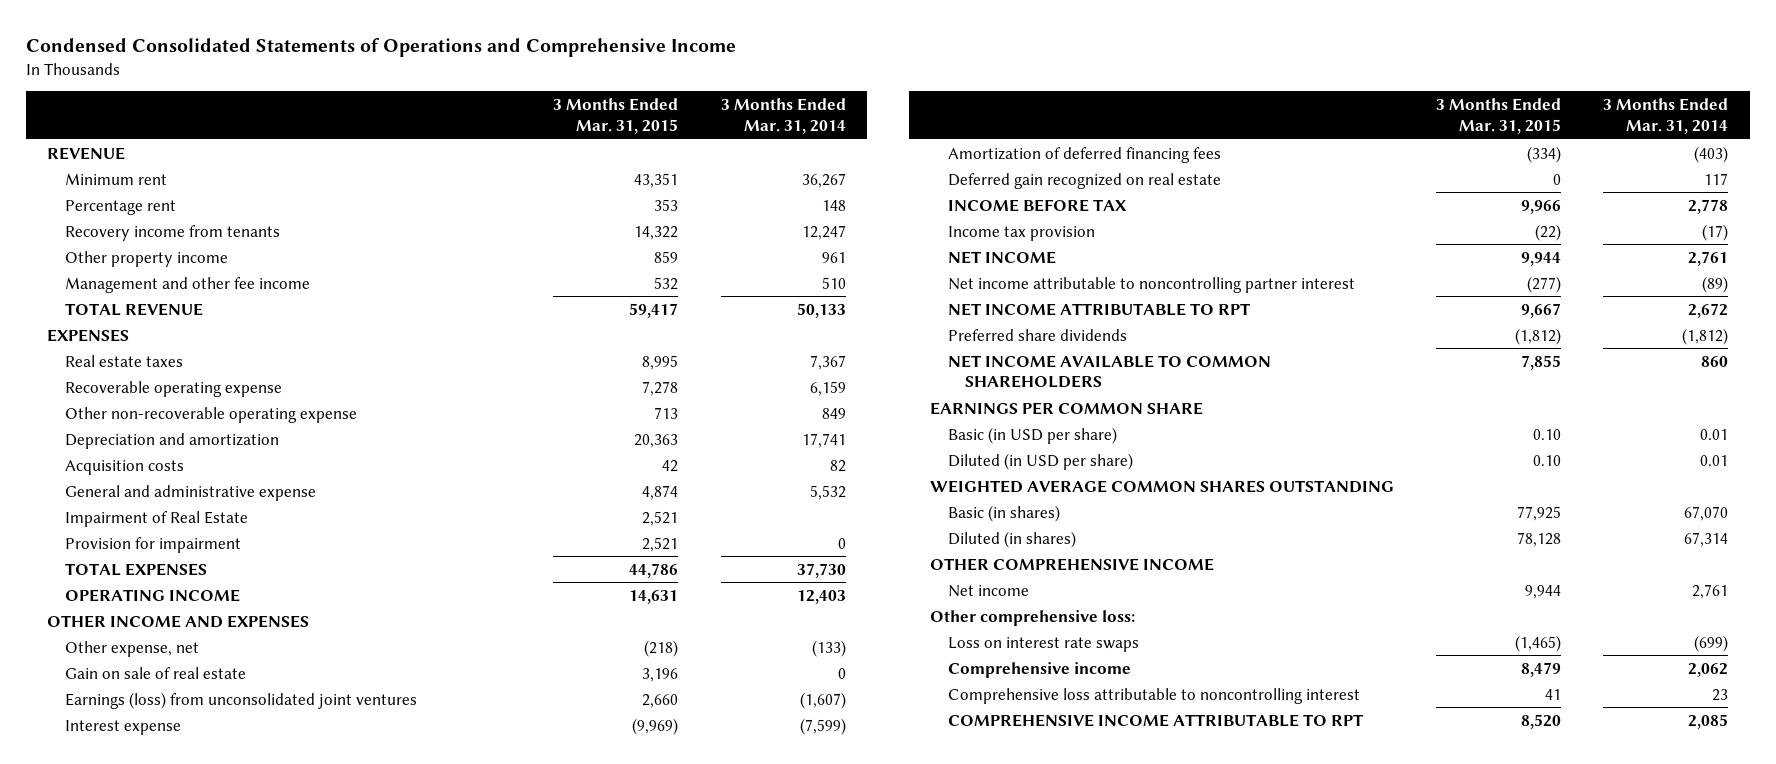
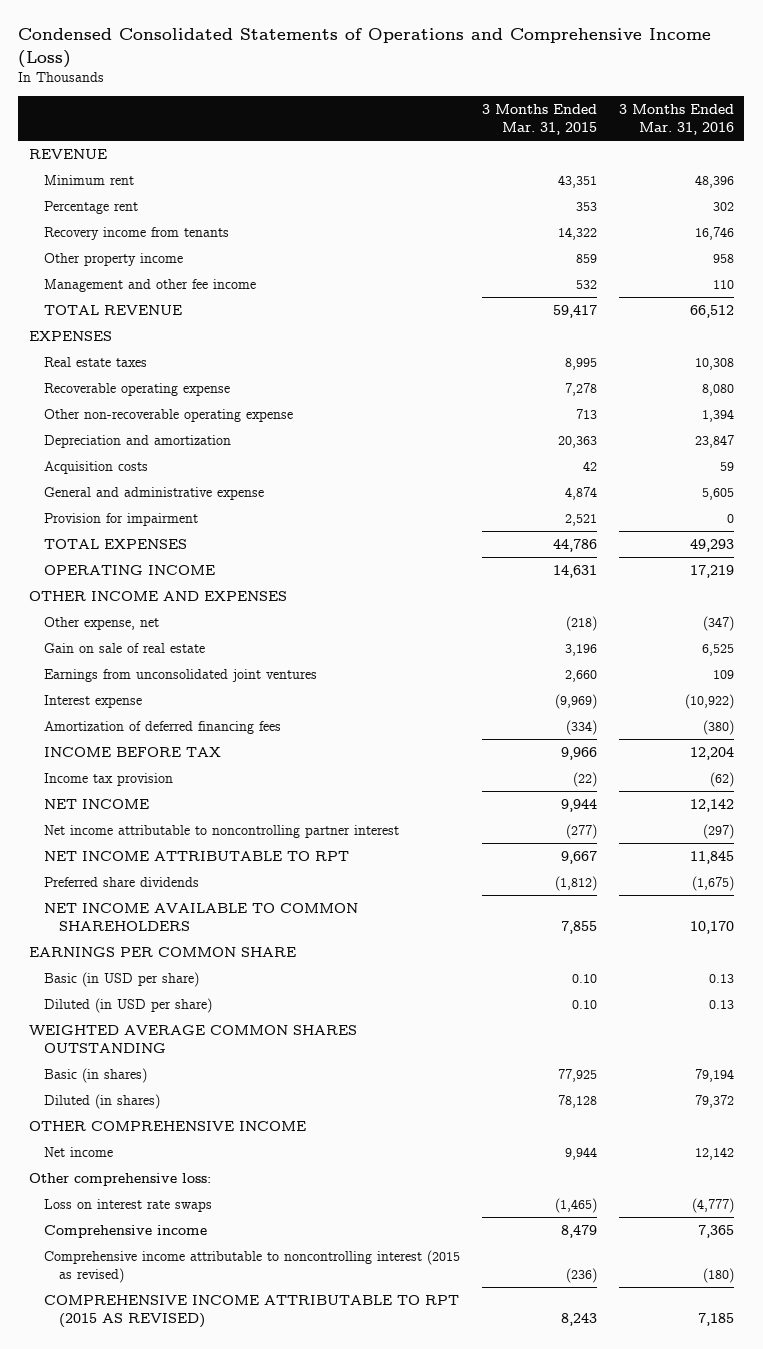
- Condensed Consolidated Statements of Operations and Comprehensive Income
+ Condensed Consolidated Statements of Operations and Comprehensive Income (Loss)
- | 3 Months Ended Mar. 31, 2015 | 3 Months Ended Mar. 31, 2014
+ | 3 Months Ended Mar. 31, 2015 | 3 Months Ended Mar. 31, 2016
- Impairment of Real Estate | 2,521 |
- Earnings (loss) from unconsolidated joint ventures | 2,660 | (1,607)
+ Earnings from unconsolidated joint ventures | 2,660 | 109
- Deferred gain recognized on real estate | 0 | 117
- Comprehensive loss attributable to noncontrolling interest | 41 | 23
- COMPREHENSIVE INCOME ATTRIBUTABLE TO RPT | 8,520 | 2,085
+ Comprehensive income attributable to noncontrolling interest (2015 as revised) | (236) | (180)
+ COMPREHENSIVE INCOME ATTRIBUTABLE TO RPT (2015 AS REVISED) | 8,243 | 7,185

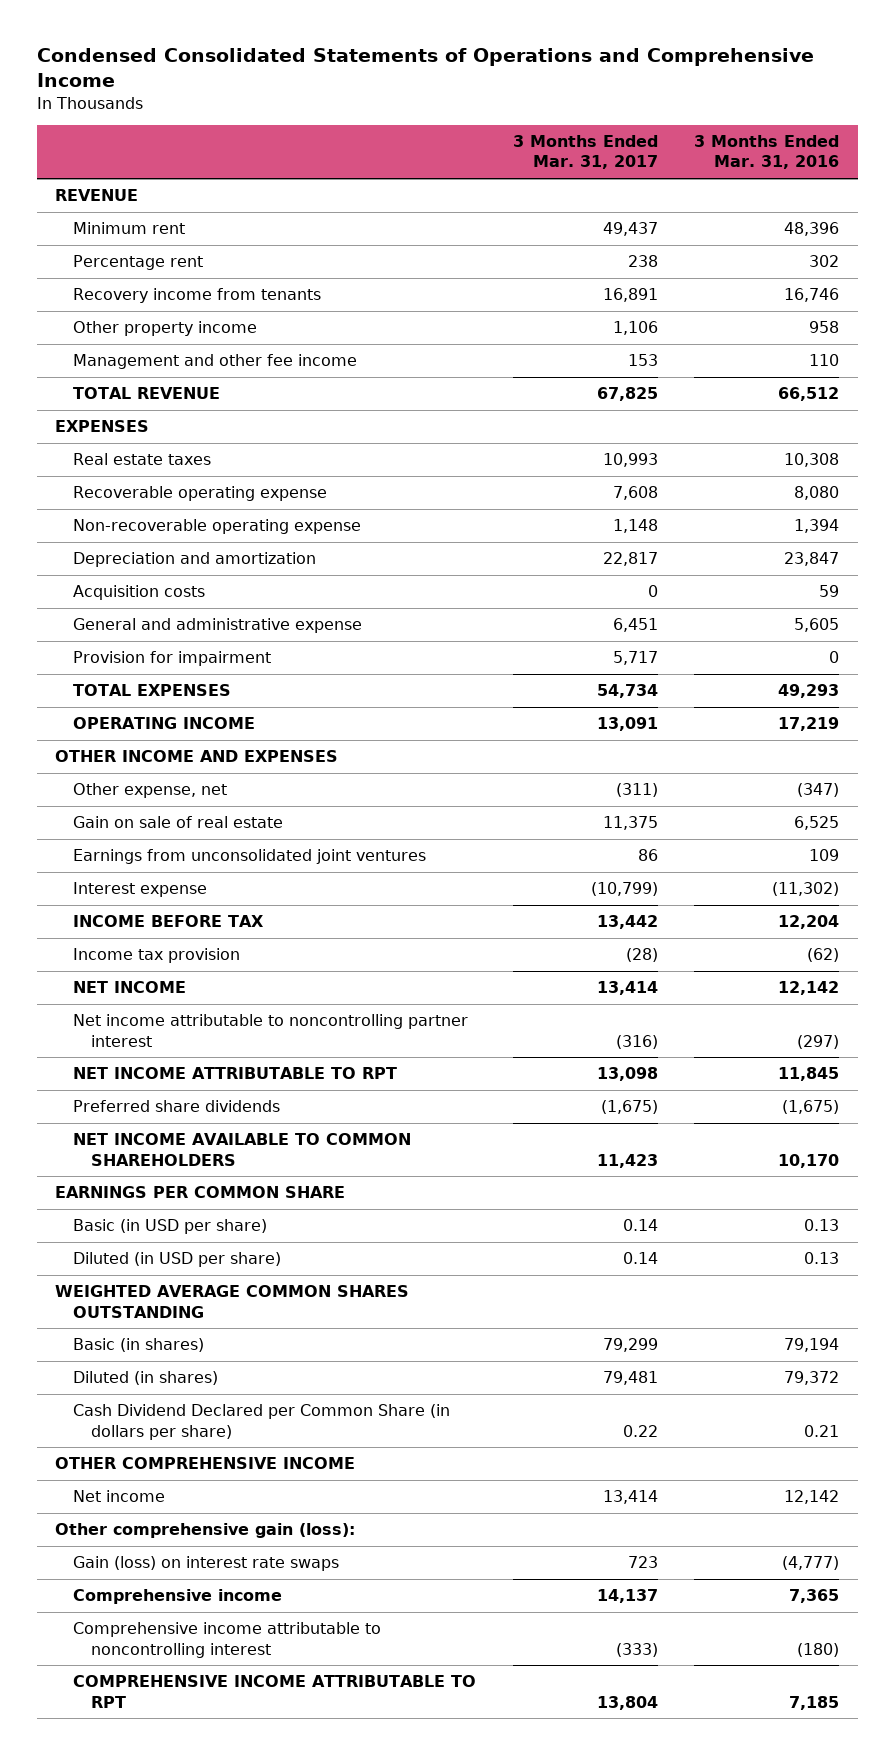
- Condensed Consolidated Statements of Operations and Comprehensive Income (Loss)
+ Condensed Consolidated Statements of Operations and Comprehensive Income
- | 3 Months Ended Mar. 31, 2015 | 3 Months Ended Mar. 31, 2016
+ | 3 Months Ended Mar. 31, 2017 | 3 Months Ended Mar. 31, 2016
- Other non-recoverable operating expense | 713 | 1,394
+ Non-recoverable operating expense | 1,148 | 1,394
- Interest expense | (9,969) | (10,922)
- Amortization of deferred financing fees | (334) | (380)
+ Interest expense | (10,799) | (11,302)
+ Cash Dividend Declared per Common Share (in dollars per share) | 0.22 | 0.21
- Other comprehensive loss:
- Loss on interest rate swaps | (1,465) | (4,777)
+ Other comprehensive gain (loss):
+ Gain (loss) on interest rate swaps | 723 | (4,777)
- Comprehensive income attributable to noncontrolling interest (2015 as revised) | (236) | (180)
- COMPREHENSIVE INCOME ATTRIBUTABLE TO RPT (2015 AS REVISED) | 8,243 | 7,185
+ Comprehensive income attributable to noncontrolling interest | (333) | (180)
+ COMPREHENSIVE INCOME ATTRIBUTABLE TO RPT | 13,804 | 7,185

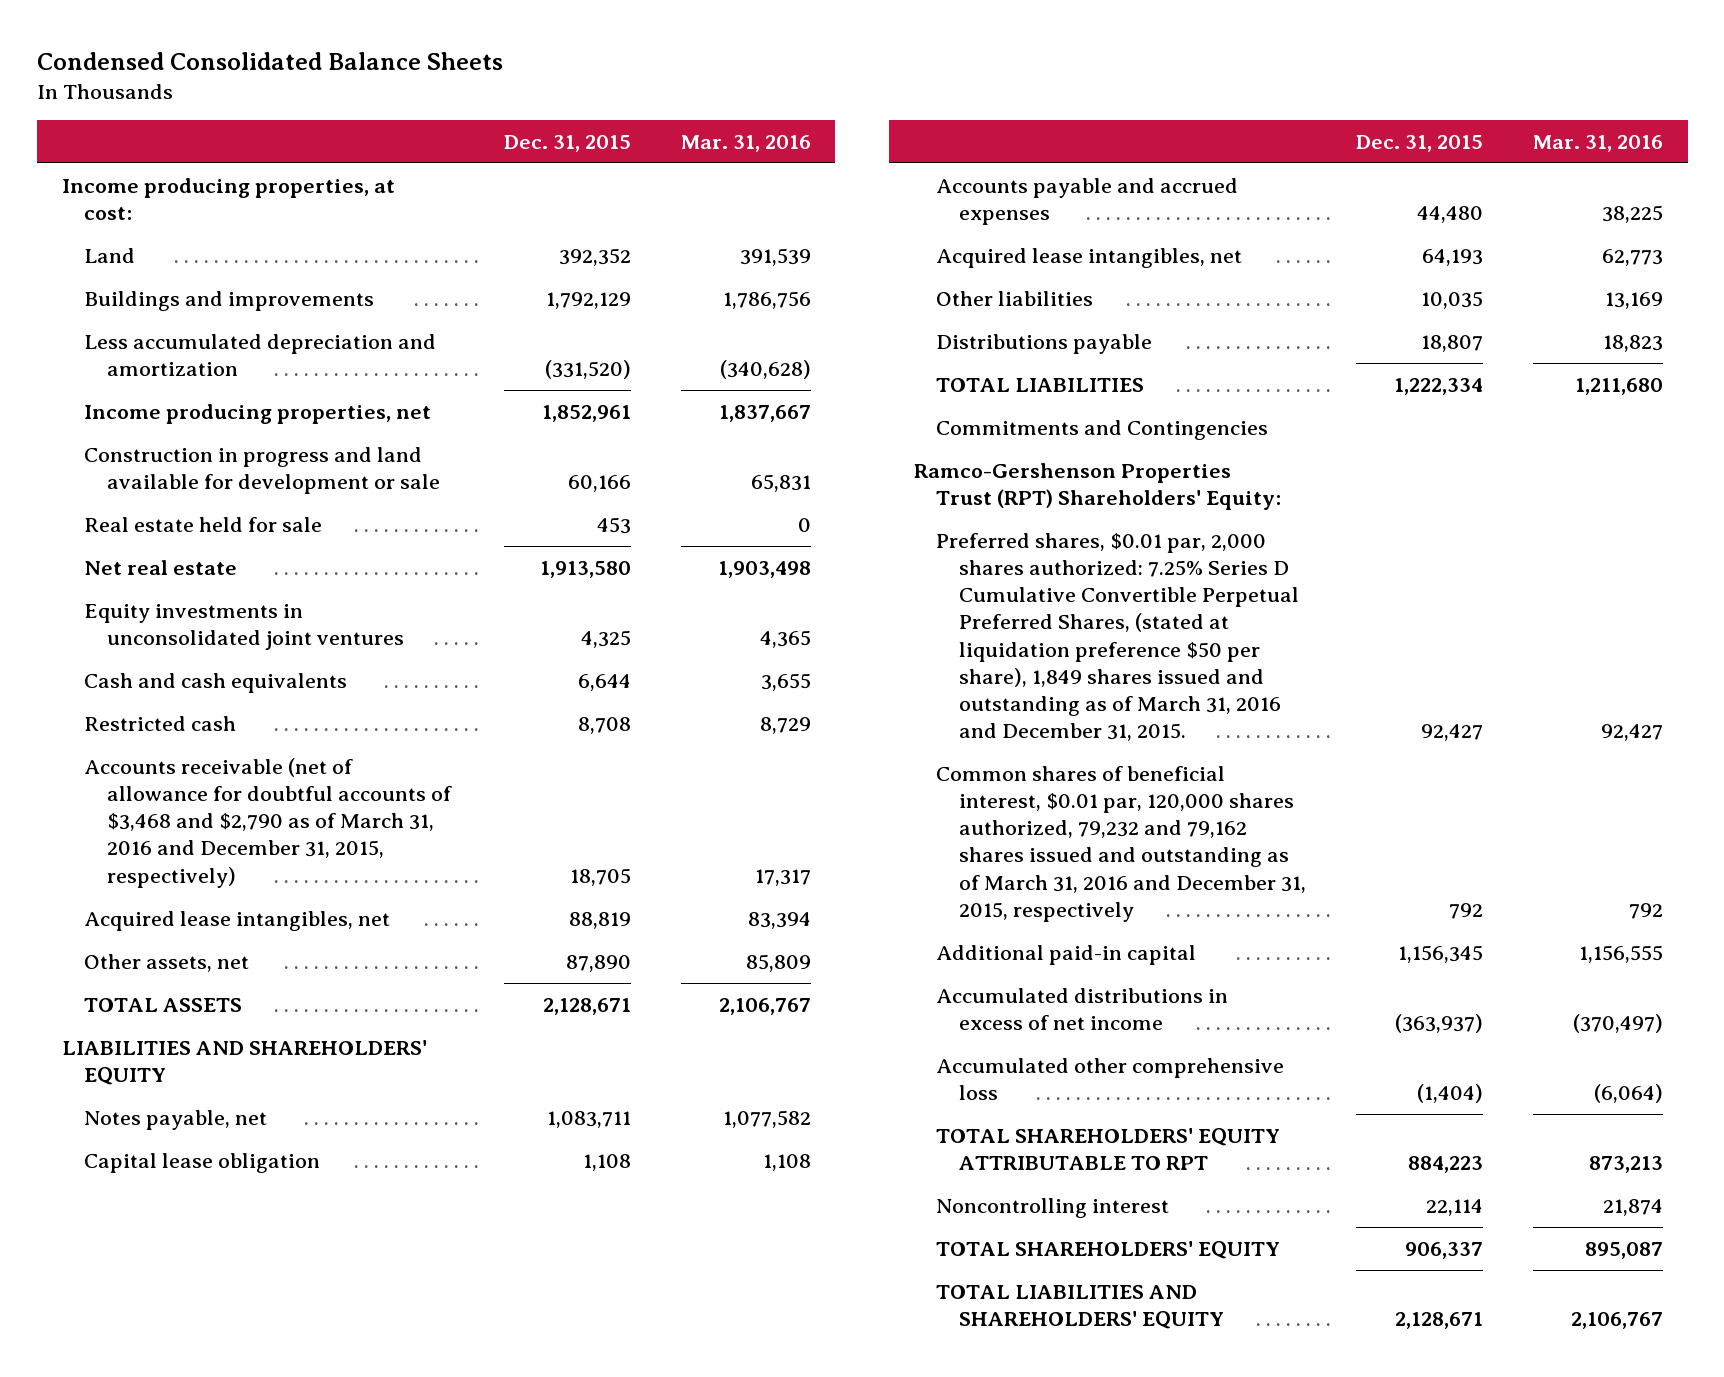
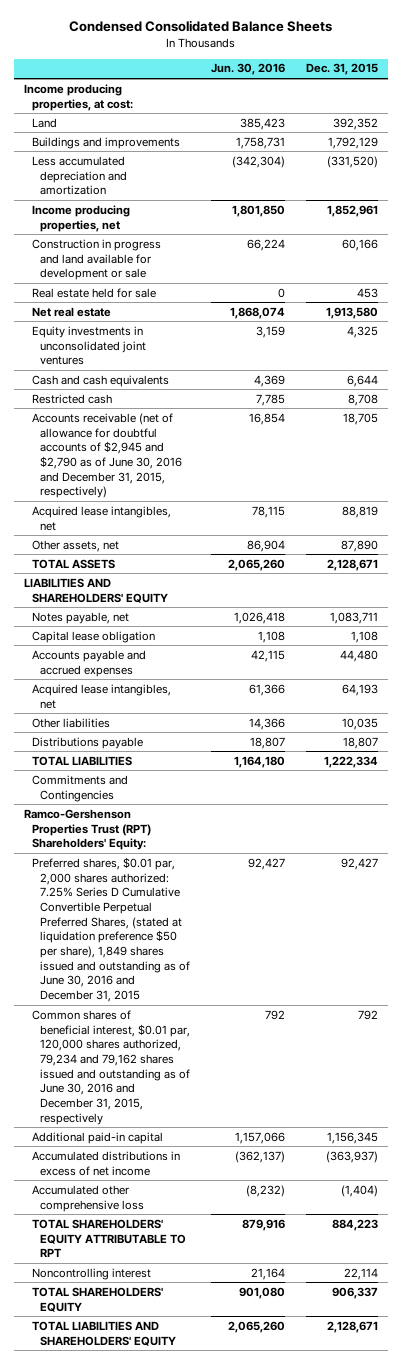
- | Dec. 31, 2015 | Mar. 31, 2016
+ | Jun. 30, 2016 | Dec. 31, 2015
- Accounts receivable (net of allowance for doubtful accounts of $3,468 and $2,790 as of March 31, 2016 and December 31, 2015, respectively) | 18,705 | 17,317
+ Accounts receivable (net of allowance for doubtful accounts of $2,945 and $2,790 as of June 30, 2016 and December 31, 2015, respectively) | 16,854 | 18,705
- Preferred shares, $0.01 par, 2,000 shares authorized: 7.25% Series D Cumulative Convertible Perpetual Preferred Shares, (stated at liquidation preference $50 per share), 1,849 shares issued and outstanding as of March 31, 2016 and December 31, 2015. | 92,427 | 92,427
- Common shares of beneficial interest, $0.01 par, 120,000 shares authorized, 79,232 and 79,162 shares issued and outstanding as of March 31, 2016 and December 31, 2015, respectively | 792 | 792
+ Preferred shares, $0.01 par, 2,000 shares authorized: 7.25% Series D Cumulative Convertible Perpetual Preferred Shares, (stated at liquidation preference $50 per share), 1,849 shares issued and outstanding as of June 30, 2016 and December 31, 2015 | 92,427 | 92,427
+ Common shares of beneficial interest, $0.01 par, 120,000 shares authorized, 79,234 and 79,162 shares issued and outstanding as of June 30, 2016 and December 31, 2015, respectively | 792 | 792

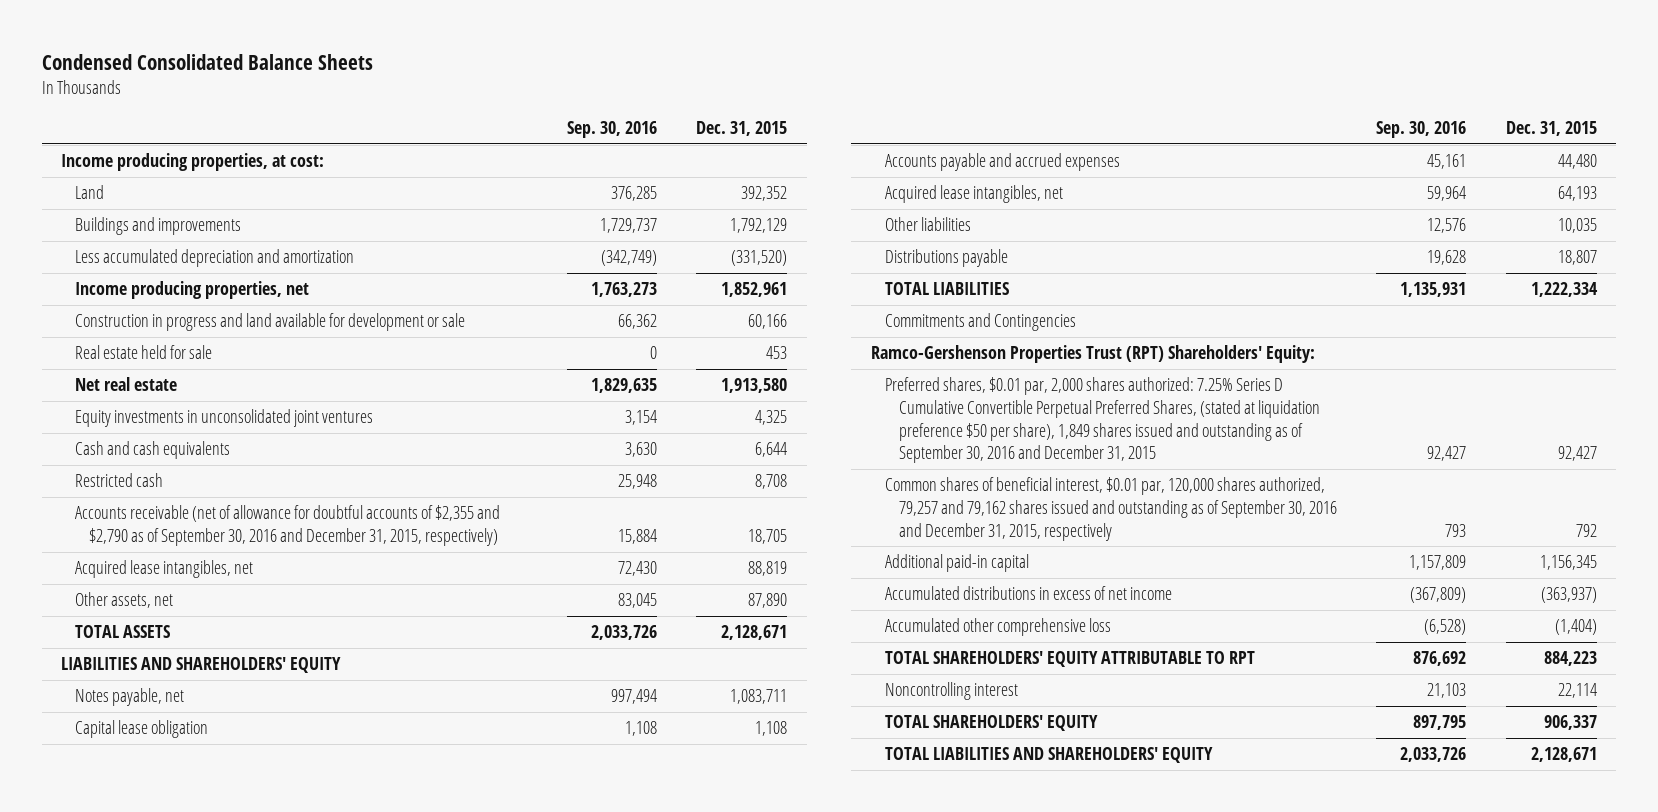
- | Jun. 30, 2016 | Dec. 31, 2015
+ | Sep. 30, 2016 | Dec. 31, 2015
- Accounts receivable (net of allowance for doubtful accounts of $2,945 and $2,790 as of June 30, 2016 and December 31, 2015, respectively) | 16,854 | 18,705
+ Accounts receivable (net of allowance for doubtful accounts of $2,355 and $2,790 as of September 30, 2016 and December 31, 2015, respectively) | 15,884 | 18,705
- Preferred shares, $0.01 par, 2,000 shares authorized: 7.25% Series D Cumulative Convertible Perpetual Preferred Shares, (stated at liquidation preference $50 per share), 1,849 shares issued and outstanding as of June 30, 2016 and December 31, 2015 | 92,427 | 92,427
- Common shares of beneficial interest, $0.01 par, 120,000 shares authorized, 79,234 and 79,162 shares issued and outstanding as of June 30, 2016 and December 31, 2015, respectively | 792 | 792
+ Preferred shares, $0.01 par, 2,000 shares authorized: 7.25% Series D Cumulative Convertible Perpetual Preferred Shares, (stated at liquidation preference $50 per share), 1,849 shares issued and outstanding as of September 30, 2016 and December 31, 2015 | 92,427 | 92,427
+ Common shares of beneficial interest, $0.01 par, 120,000 shares authorized, 79,257 and 79,162 shares issued and outstanding as of September 30, 2016 and December 31, 2015, respectively | 793 | 792

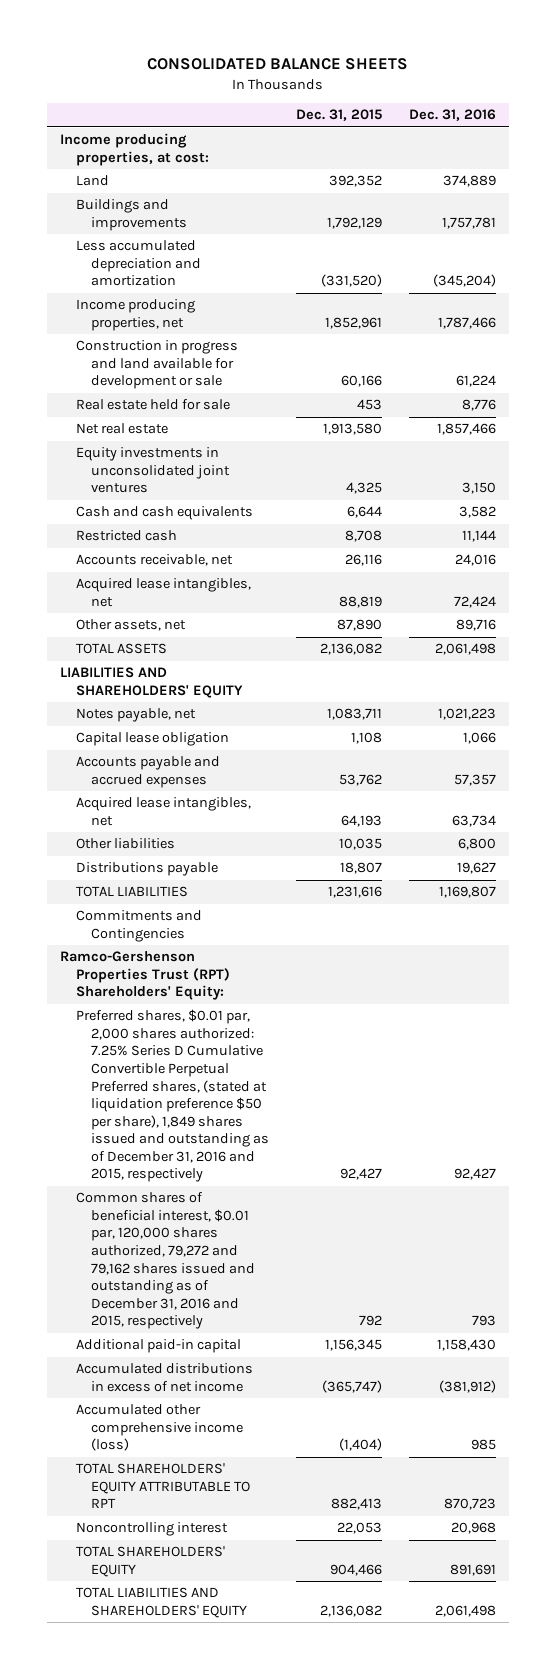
- Condensed Consolidated Balance Sheets
+ CONSOLIDATED BALANCE SHEETS
- | Sep. 30, 2016 | Dec. 31, 2015
+ | Dec. 31, 2015 | Dec. 31, 2016
- Accounts receivable (net of allowance for doubtful accounts of $2,355 and $2,790 as of September 30, 2016 and December 31, 2015, respectively) | 15,884 | 18,705
+ Accounts receivable, net | 26,116 | 24,016
- TOTAL ASSETS | 2,033,726 | 2,128,671
+ TOTAL ASSETS | 2,136,082 | 2,061,498
- Accounts payable and accrued expenses | 45,161 | 44,480
+ Accounts payable and accrued expenses | 53,762 | 57,357
- TOTAL LIABILITIES | 1,135,931 | 1,222,334
+ TOTAL LIABILITIES | 1,231,616 | 1,169,807
- Preferred shares, $0.01 par, 2,000 shares authorized: 7.25% Series D Cumulative Convertible Perpetual Preferred Shares, (stated at liquidation preference $50 per share), 1,849 shares issued and outstanding as of September 30, 2016 and December 31, 2015 | 92,427 | 92,427
- Common shares of beneficial interest, $0.01 par, 120,000 shares authorized, 79,257 and 79,162 shares issued and outstanding as of September 30, 2016 and December 31, 2015, respectively | 793 | 792
+ Preferred shares, $0.01 par, 2,000 shares authorized: 7.25% Series D Cumulative Convertible Perpetual Preferred shares, (stated at liquidation preference $50 per share), 1,849 shares issued and outstanding as of December 31, 2016 and 2015, respectively | 92,427 | 92,427
+ Common shares of beneficial interest, $0.01 par, 120,000 shares authorized, 79,272 and 79,162 shares issued and outstanding as of December 31, 2016 and 2015, respectively | 792 | 793
- Accumulated distributions in excess of net income | (367,809) | (363,937)
- Accumulated other comprehensive loss | (6,528) | (1,404)
- TOTAL SHAREHOLDERS' EQUITY ATTRIBUTABLE TO RPT | 876,692 | 884,223
- Noncontrolling interest | 21,103 | 22,114
- TOTAL SHAREHOLDERS' EQUITY | 897,795 | 906,337
- TOTAL LIABILITIES AND SHAREHOLDERS' EQUITY | 2,033,726 | 2,128,671
+ Accumulated distributions in excess of net income | (365,747) | (381,912)
+ Accumulated other comprehensive income (loss) | (1,404) | 985
+ TOTAL SHAREHOLDERS' EQUITY ATTRIBUTABLE TO RPT | 882,413 | 870,723
+ Noncontrolling interest | 22,053 | 20,968
+ TOTAL SHAREHOLDERS' EQUITY | 904,466 | 891,691
+ TOTAL LIABILITIES AND SHAREHOLDERS' EQUITY | 2,136,082 | 2,061,498

